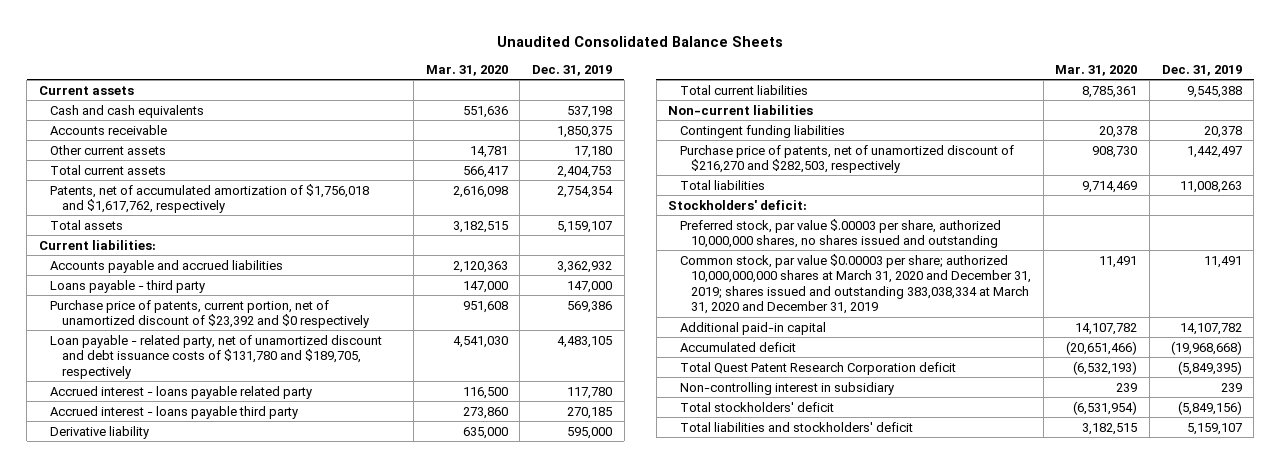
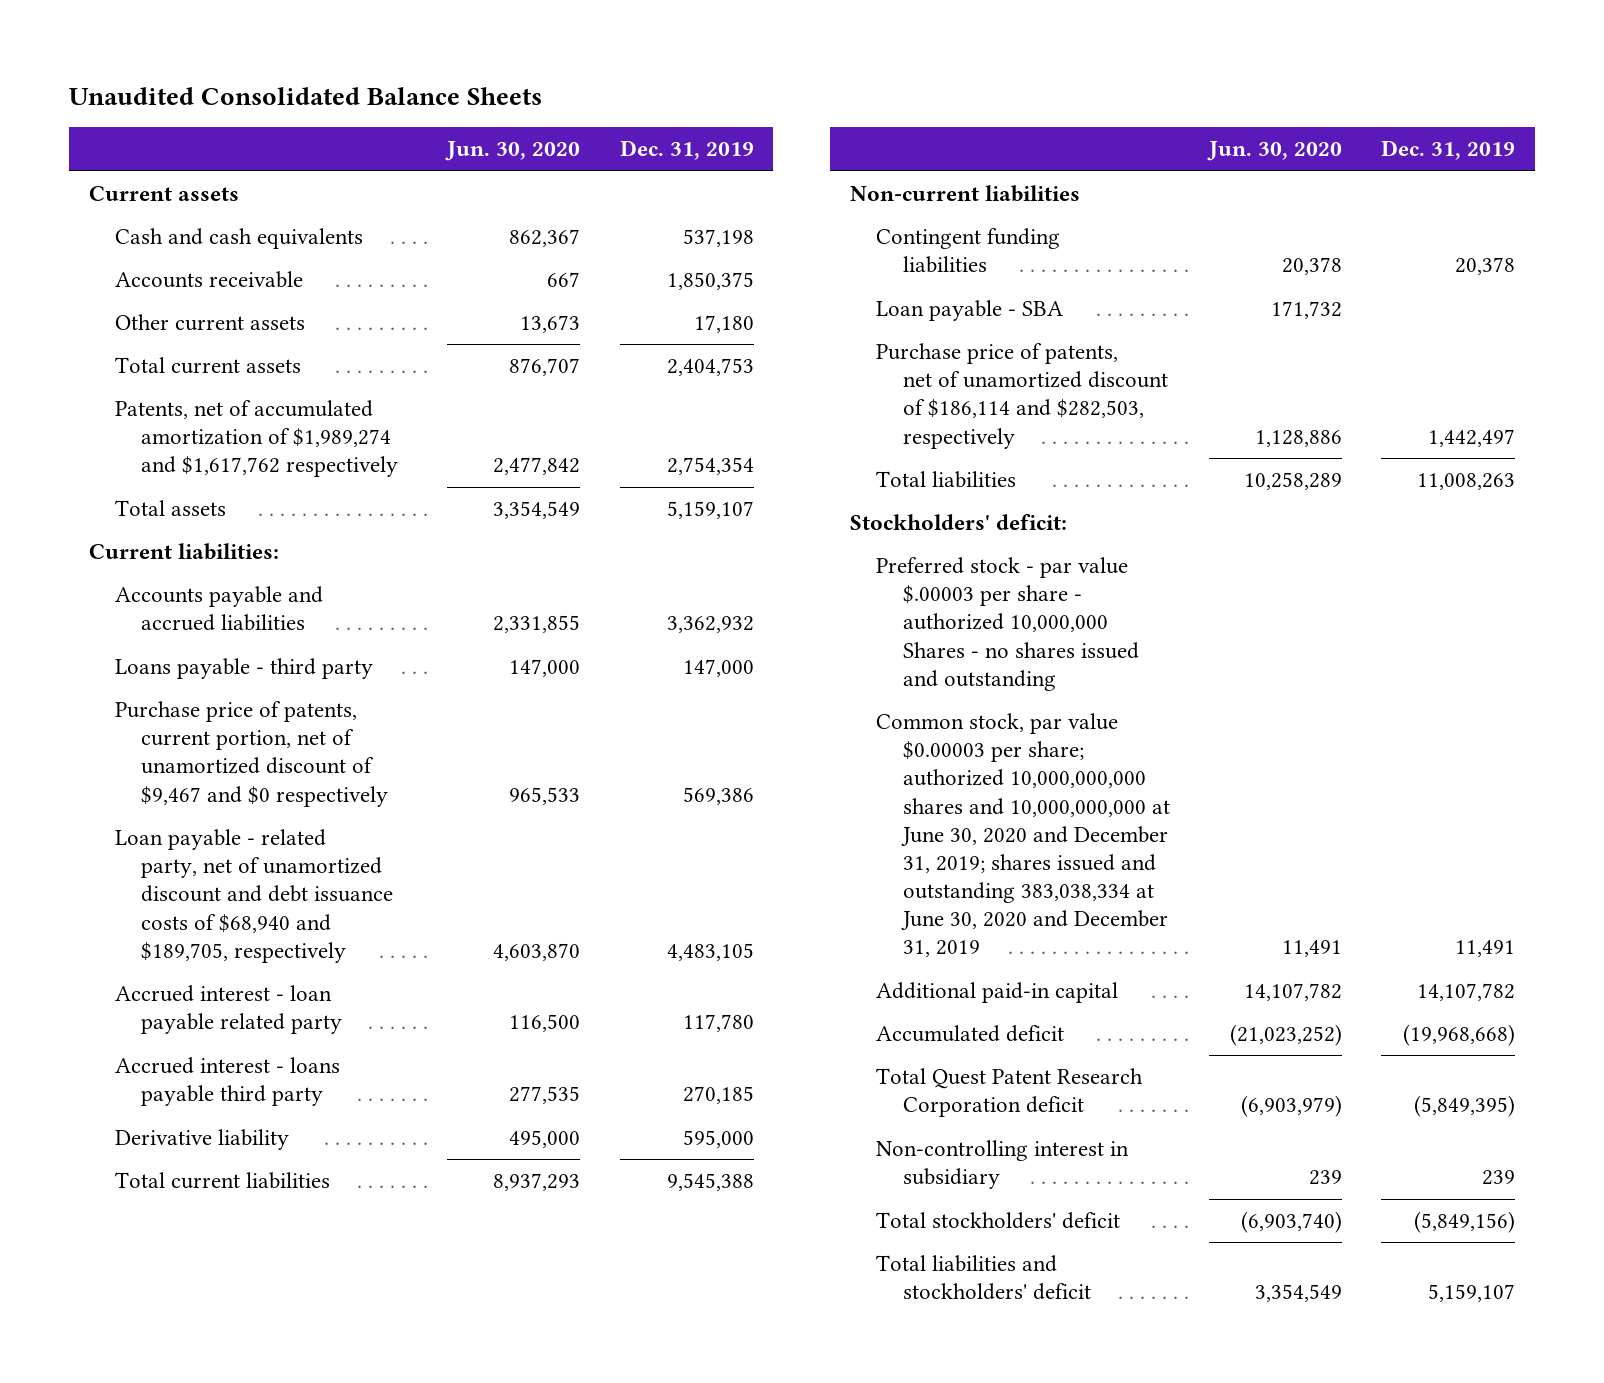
- | Mar. 31, 2020 | Dec. 31, 2019
+ | Jun. 30, 2020 | Dec. 31, 2019
- Patents, net of accumulated amortization of $1,756,018 and $1,617,762, respectively | 2,616,098 | 2,754,354
+ Patents, net of accumulated amortization of $1,989,274 and $1,617,762 respectively | 2,477,842 | 2,754,354
- Purchase price of patents, current portion, net of unamortized discount of $23,392 and $0 respectively | 951,608 | 569,386
- Loan payable - related party, net of unamortized discount and debt issuance costs of $131,780 and $189,705, respectively | 4,541,030 | 4,483,105
- Accrued interest - loans payable related party | 116,500 | 117,780
+ Purchase price of patents, current portion, net of unamortized discount of $9,467 and $0 respectively | 965,533 | 569,386
+ Loan payable - related party, net of unamortized discount and debt issuance costs of $68,940 and $189,705, respectively | 4,603,870 | 4,483,105
+ Accrued interest - loan payable related party | 116,500 | 117,780
- Purchase price of patents, net of unamortized discount of $216,270 and $282,503, respectively | 908,730 | 1,442,497
+ Loan payable - SBA | 171,732 |
+ Purchase price of patents, net of unamortized discount of $186,114 and $282,503, respectively | 1,128,886 | 1,442,497
- Preferred stock, par value $.00003 per share, authorized 10,000,000 shares, no shares issued and outstanding
- Common stock, par value $0.00003 per share; authorized 10,000,000,000 shares at March 31, 2020 and December 31, 2019; shares issued and outstanding 383,038,334 at March 31, 2020 and December 31, 2019 | 11,491 | 11,491
+ Preferred stock - par value $.00003 per share - authorized 10,000,000 Shares - no shares issued and outstanding
+ Common stock, par value $0.00003 per share; authorized 10,000,000,000 shares and 10,000,000,000 at June 30, 2020 and December 31, 2019; shares issued and outstanding 383,038,334 at June 30, 2020 and December 31, 2019 | 11,491 | 11,491

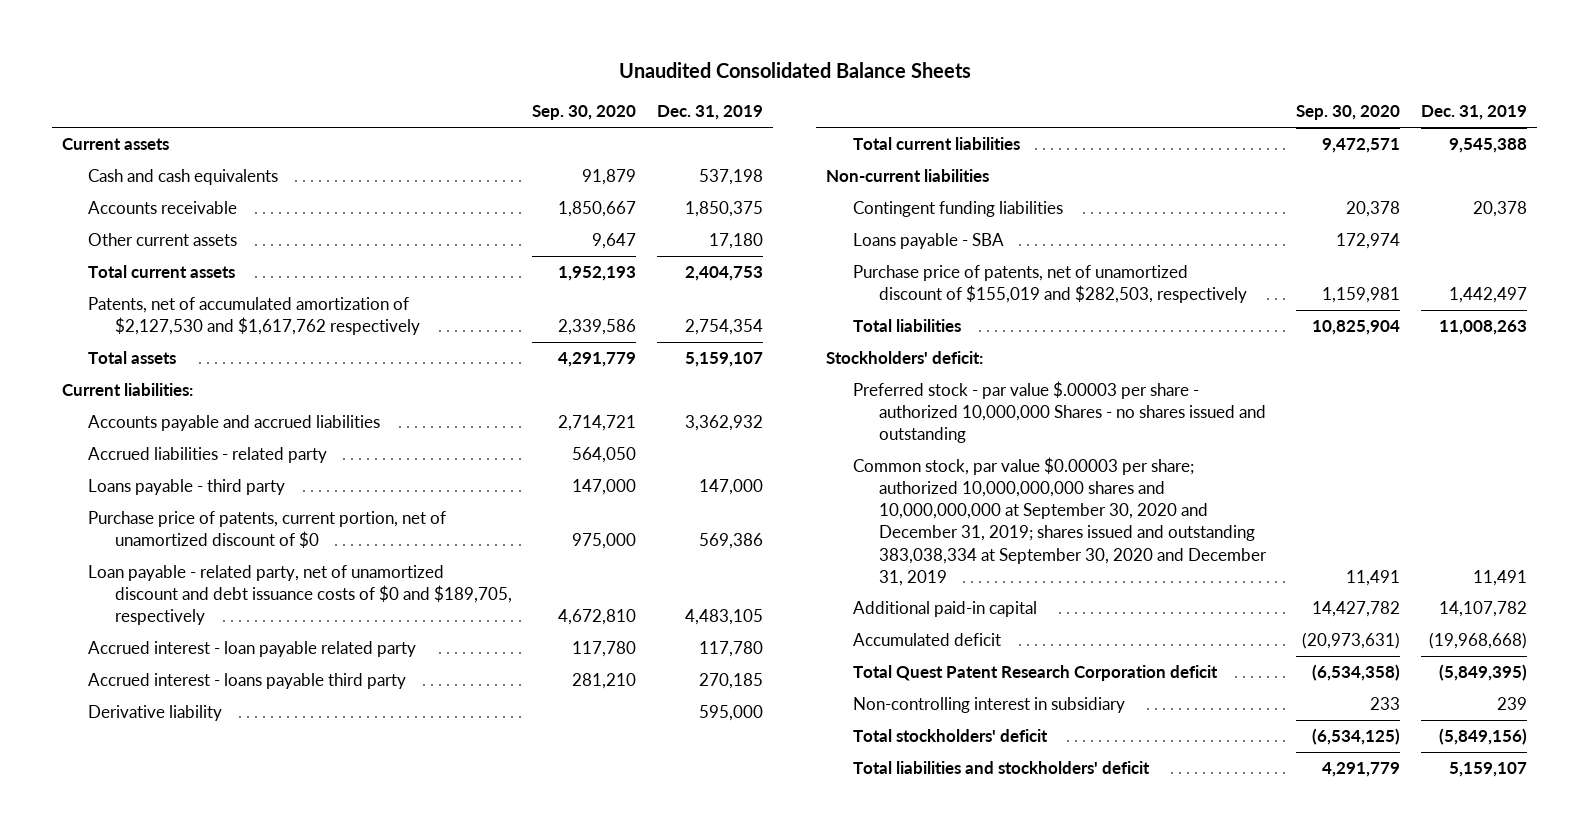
- | Jun. 30, 2020 | Dec. 31, 2019
+ | Sep. 30, 2020 | Dec. 31, 2019
- Patents, net of accumulated amortization of $1,989,274 and $1,617,762 respectively | 2,477,842 | 2,754,354
+ Patents, net of accumulated amortization of $2,127,530 and $1,617,762 respectively | 2,339,586 | 2,754,354
+ Accrued liabilities - related party | 564,050 |
- Purchase price of patents, current portion, net of unamortized discount of $9,467 and $0 respectively | 965,533 | 569,386
- Loan payable - related party, net of unamortized discount and debt issuance costs of $68,940 and $189,705, respectively | 4,603,870 | 4,483,105
+ Purchase price of patents, current portion, net of unamortized discount of $0 | 975,000 | 569,386
+ Loan payable - related party, net of unamortized discount and debt issuance costs of $0 and $189,705, respectively | 4,672,810 | 4,483,105
- Loan payable - SBA | 171,732 |
- Purchase price of patents, net of unamortized discount of $186,114 and $282,503, respectively | 1,128,886 | 1,442,497
+ Loans payable - SBA | 172,974 |
+ Purchase price of patents, net of unamortized discount of $155,019 and $282,503, respectively | 1,159,981 | 1,442,497
- Common stock, par value $0.00003 per share; authorized 10,000,000,000 shares and 10,000,000,000 at June 30, 2020 and December 31, 2019; shares issued and outstanding 383,038,334 at June 30, 2020 and December 31, 2019 | 11,491 | 11,491
+ Common stock, par value $0.00003 per share; authorized 10,000,000,000 shares and 10,000,000,000 at September 30, 2020 and December 31, 2019; shares issued and outstanding 383,038,334 at September 30, 2020 and December 31, 2019 | 11,491 | 11,491

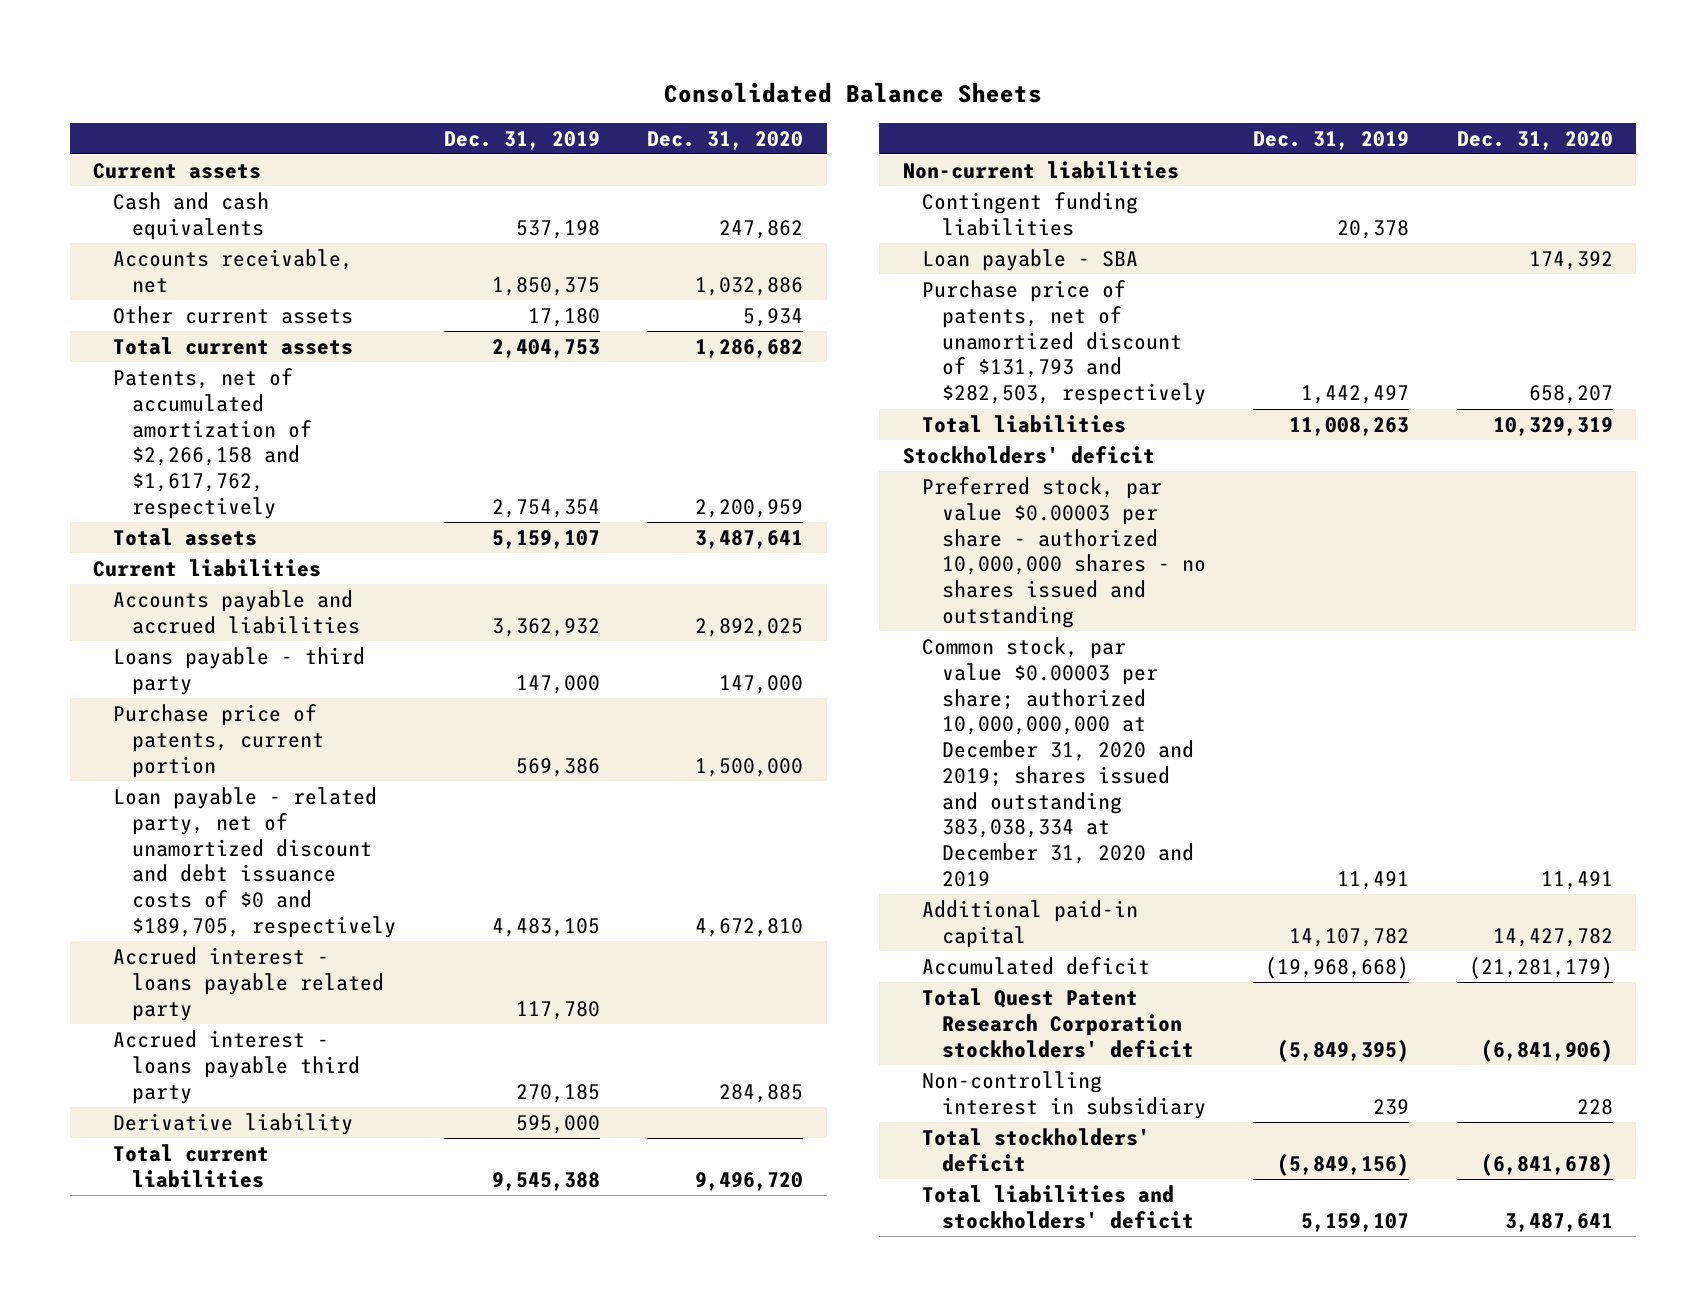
- Unaudited Consolidated Balance Sheets
+ Consolidated Balance Sheets
- | Sep. 30, 2020 | Dec. 31, 2019
+ | Dec. 31, 2019 | Dec. 31, 2020
- Accounts receivable | 1,850,667 | 1,850,375
+ Accounts receivable, net | 1,850,375 | 1,032,886
- Patents, net of accumulated amortization of $2,127,530 and $1,617,762 respectively | 2,339,586 | 2,754,354
+ Patents, net of accumulated amortization of $2,266,158 and $1,617,762, respectively | 2,754,354 | 2,200,959
- Current liabilities:
+ Current liabilities
- Accrued liabilities - related party | 564,050 |
- Purchase price of patents, current portion, net of unamortized discount of $0 | 975,000 | 569,386
+ Purchase price of patents, current portion | 569,386 | 1,500,000
- Accrued interest - loan payable related party | 117,780 | 117,780
+ Accrued interest - loans payable related party | 117,780 |
- Loans payable - SBA | 172,974 |
- Purchase price of patents, net of unamortized discount of $155,019 and $282,503, respectively | 1,159,981 | 1,442,497
+ Loan payable - SBA | | 174,392
+ Purchase price of patents, net of unamortized discount of $131,793 and $282,503, respectively | 1,442,497 | 658,207
- Stockholders' deficit:
- Preferred stock - par value $.00003 per share - authorized 10,000,000 Shares - no shares issued and outstanding
- Common stock, par value $0.00003 per share; authorized 10,000,000,000 shares and 10,000,000,000 at September 30, 2020 and December 31, 2019; shares issued and outstanding 383,038,334 at September 30, 2020 and December 31, 2019 | 11,491 | 11,491
+ Stockholders' deficit
+ Preferred stock, par value $0.00003 per share - authorized 10,000,000 shares - no shares issued and outstanding
+ Common stock, par value $0.00003 per share; authorized 10,000,000,000 at December 31, 2020 and 2019; shares issued and outstanding 383,038,334 at December 31, 2020 and 2019 | 11,491 | 11,491
- Total Quest Patent Research Corporation deficit | (6,534,358) | (5,849,395)
+ Total Quest Patent Research Corporation stockholders' deficit | (5,849,395) | (6,841,906)

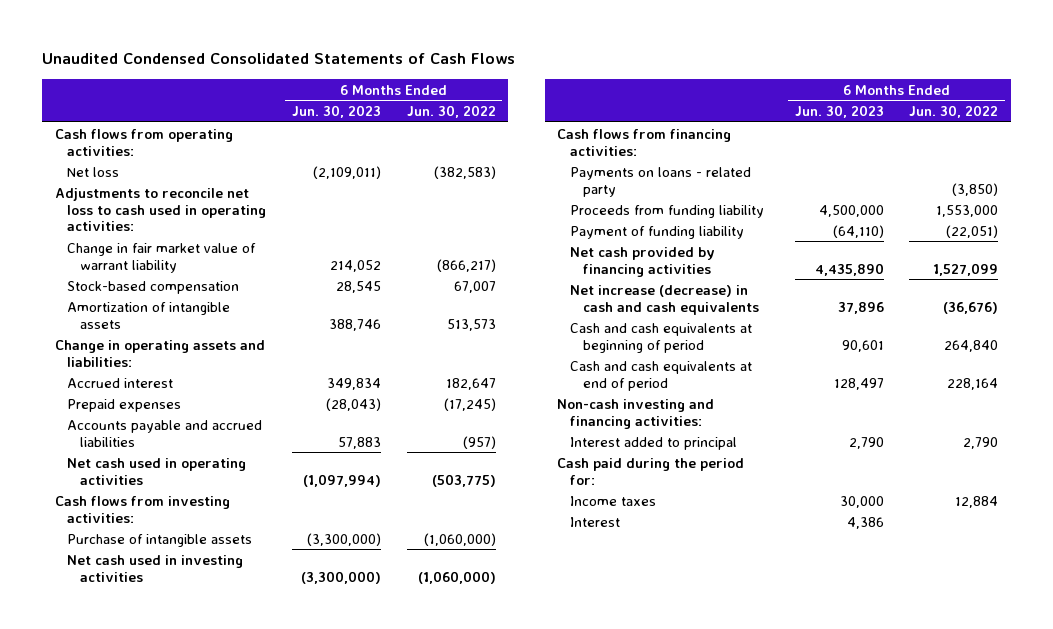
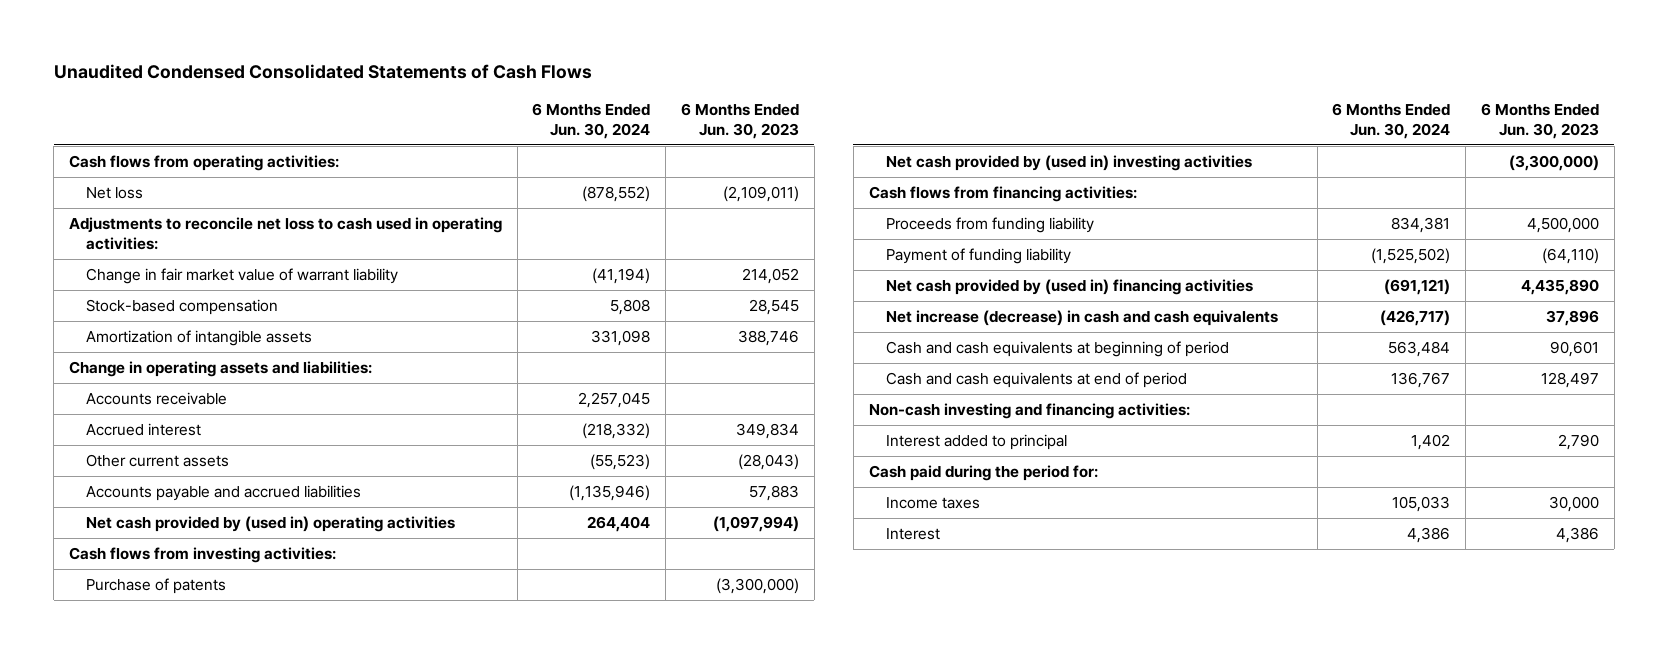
- | 6 Months Ended Jun. 30, 2023 | 6 Months Ended Jun. 30, 2022
+ | 6 Months Ended Jun. 30, 2024 | 6 Months Ended Jun. 30, 2023
+ Accounts receivable | 2,257,045 |
- Prepaid expenses | (28,043) | (17,245)
+ Other current assets | (55,523) | (28,043)
- Net cash used in operating activities | (1,097,994) | (503,775)
+ Net cash provided by (used in) operating activities | 264,404 | (1,097,994)
- Purchase of intangible assets | (3,300,000) | (1,060,000)
- Net cash used in investing activities | (3,300,000) | (1,060,000)
+ Purchase of patents | | (3,300,000)
+ Net cash provided by (used in) investing activities | | (3,300,000)
- Payments on loans - related party | | (3,850)
- Net cash provided by financing activities | 4,435,890 | 1,527,099
+ Net cash provided by (used in) financing activities | (691,121) | 4,435,890

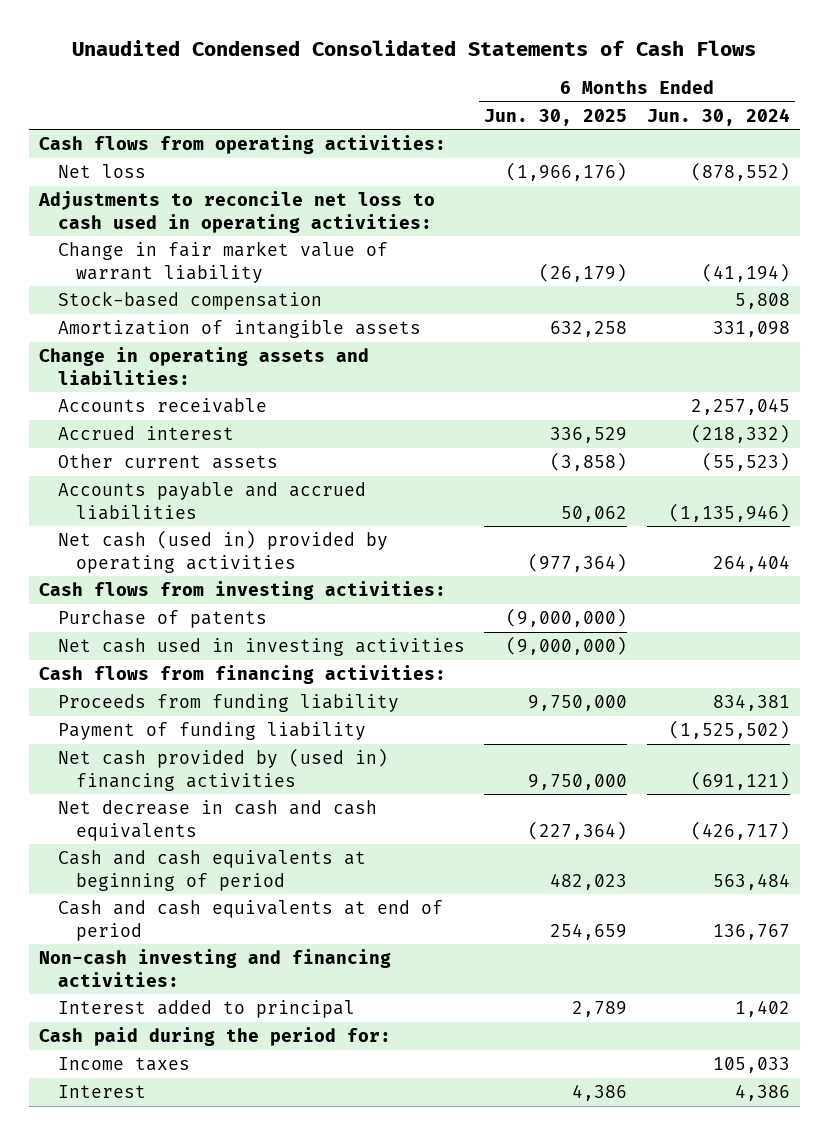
- | 6 Months Ended Jun. 30, 2024 | 6 Months Ended Jun. 30, 2023
+ | 6 Months Ended Jun. 30, 2025 | 6 Months Ended Jun. 30, 2024
- Net cash provided by (used in) operating activities | 264,404 | (1,097,994)
+ Net cash (used in) provided by operating activities | (977,364) | 264,404
- Net cash provided by (used in) investing activities | | (3,300,000)
+ Net cash used in investing activities | (9,000,000) |
- Net increase (decrease) in cash and cash equivalents | (426,717) | 37,896
+ Net decrease in cash and cash equivalents | (227,364) | (426,717)

